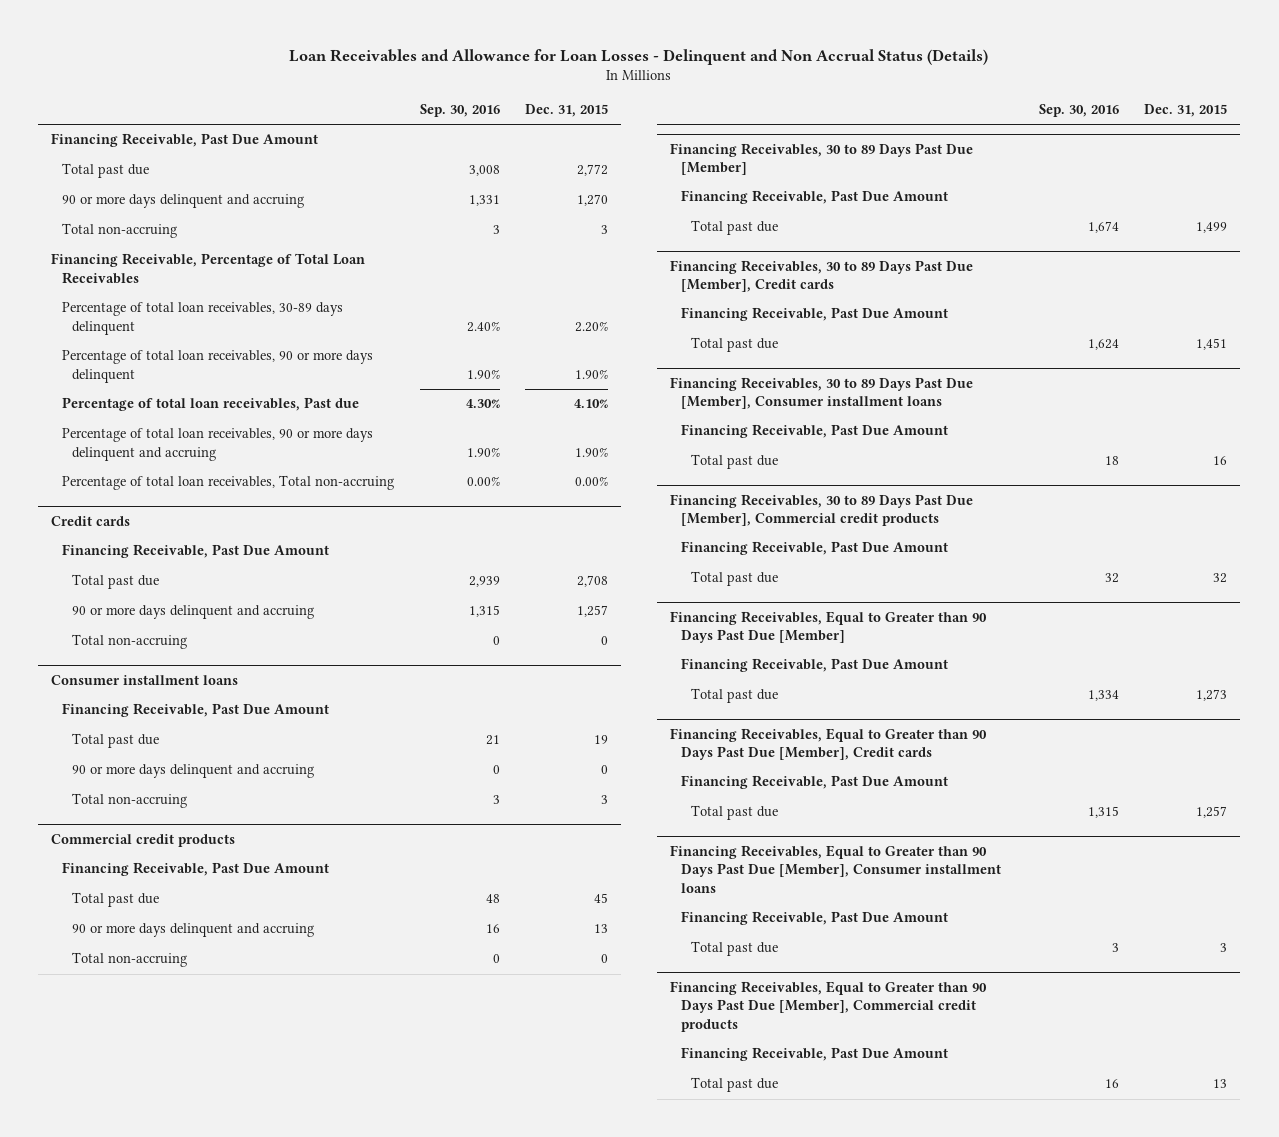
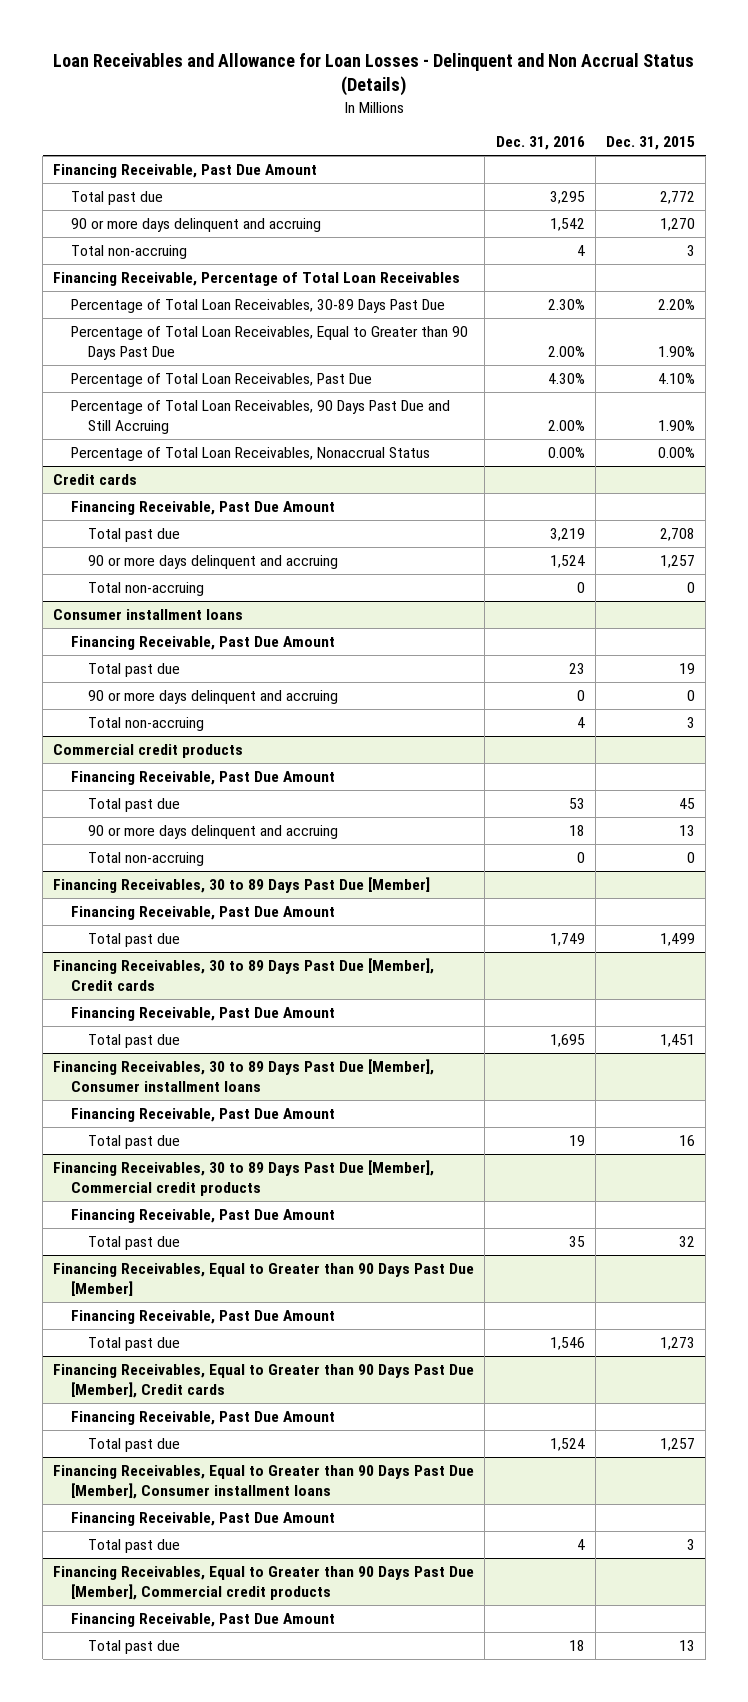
- | Sep. 30, 2016 | Dec. 31, 2015
+ | Dec. 31, 2016 | Dec. 31, 2015
- Percentage of total loan receivables, 30-89 days delinquent | 2.40% | 2.20%
- Percentage of total loan receivables, 90 or more days delinquent | 1.90% | 1.90%
- Percentage of total loan receivables, Past due | 4.30% | 4.10%
- Percentage of total loan receivables, 90 or more days delinquent and accruing | 1.90% | 1.90%
- Percentage of total loan receivables, Total non-accruing | 0.00% | 0.00%
+ Percentage of Total Loan Receivables, 30-89 Days Past Due | 2.30% | 2.20%
+ Percentage of Total Loan Receivables, Equal to Greater than 90 Days Past Due | 2.00% | 1.90%
+ Percentage of Total Loan Receivables, Past Due | 4.30% | 4.10%
+ Percentage of Total Loan Receivables, 90 Days Past Due and Still Accruing | 2.00% | 1.90%
+ Percentage of Total Loan Receivables, Nonaccrual Status | 0.00% | 0.00%

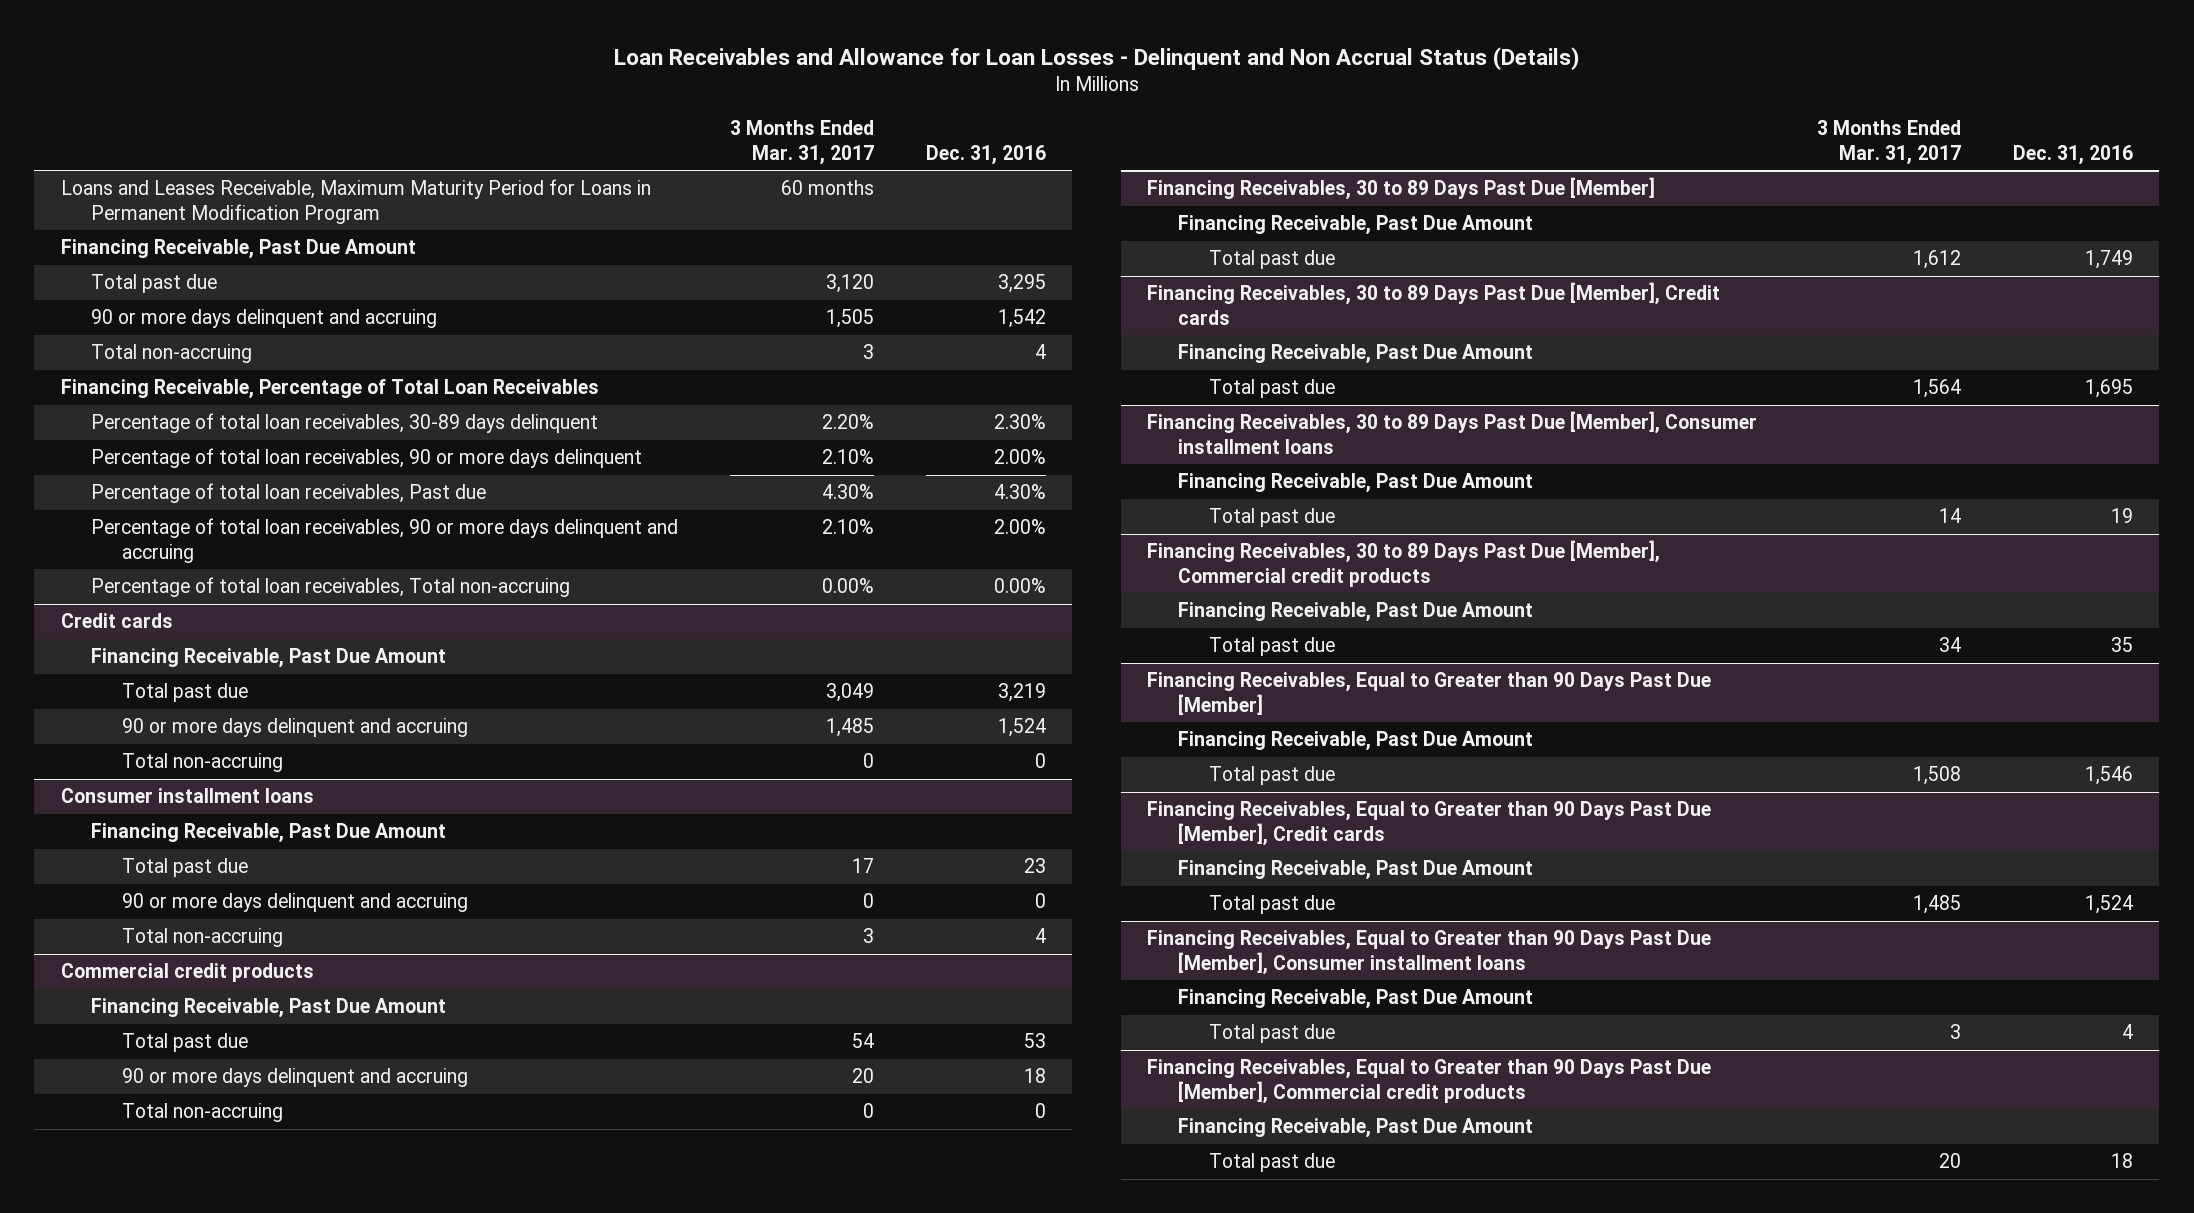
- | Dec. 31, 2016 | Dec. 31, 2015
+ | 3 Months Ended Mar. 31, 2017 | Dec. 31, 2016
+ Loans and Leases Receivable, Maximum Maturity Period for Loans in Permanent Modification Program | 60 months |
- Percentage of Total Loan Receivables, 30-89 Days Past Due | 2.30% | 2.20%
- Percentage of Total Loan Receivables, Equal to Greater than 90 Days Past Due | 2.00% | 1.90%
- Percentage of Total Loan Receivables, Past Due | 4.30% | 4.10%
- Percentage of Total Loan Receivables, 90 Days Past Due and Still Accruing | 2.00% | 1.90%
- Percentage of Total Loan Receivables, Nonaccrual Status | 0.00% | 0.00%
+ Percentage of total loan receivables, 30-89 days delinquent | 2.20% | 2.30%
+ Percentage of total loan receivables, 90 or more days delinquent | 2.10% | 2.00%
+ Percentage of total loan receivables, Past due | 4.30% | 4.30%
+ Percentage of total loan receivables, 90 or more days delinquent and accruing | 2.10% | 2.00%
+ Percentage of total loan receivables, Total non-accruing | 0.00% | 0.00%

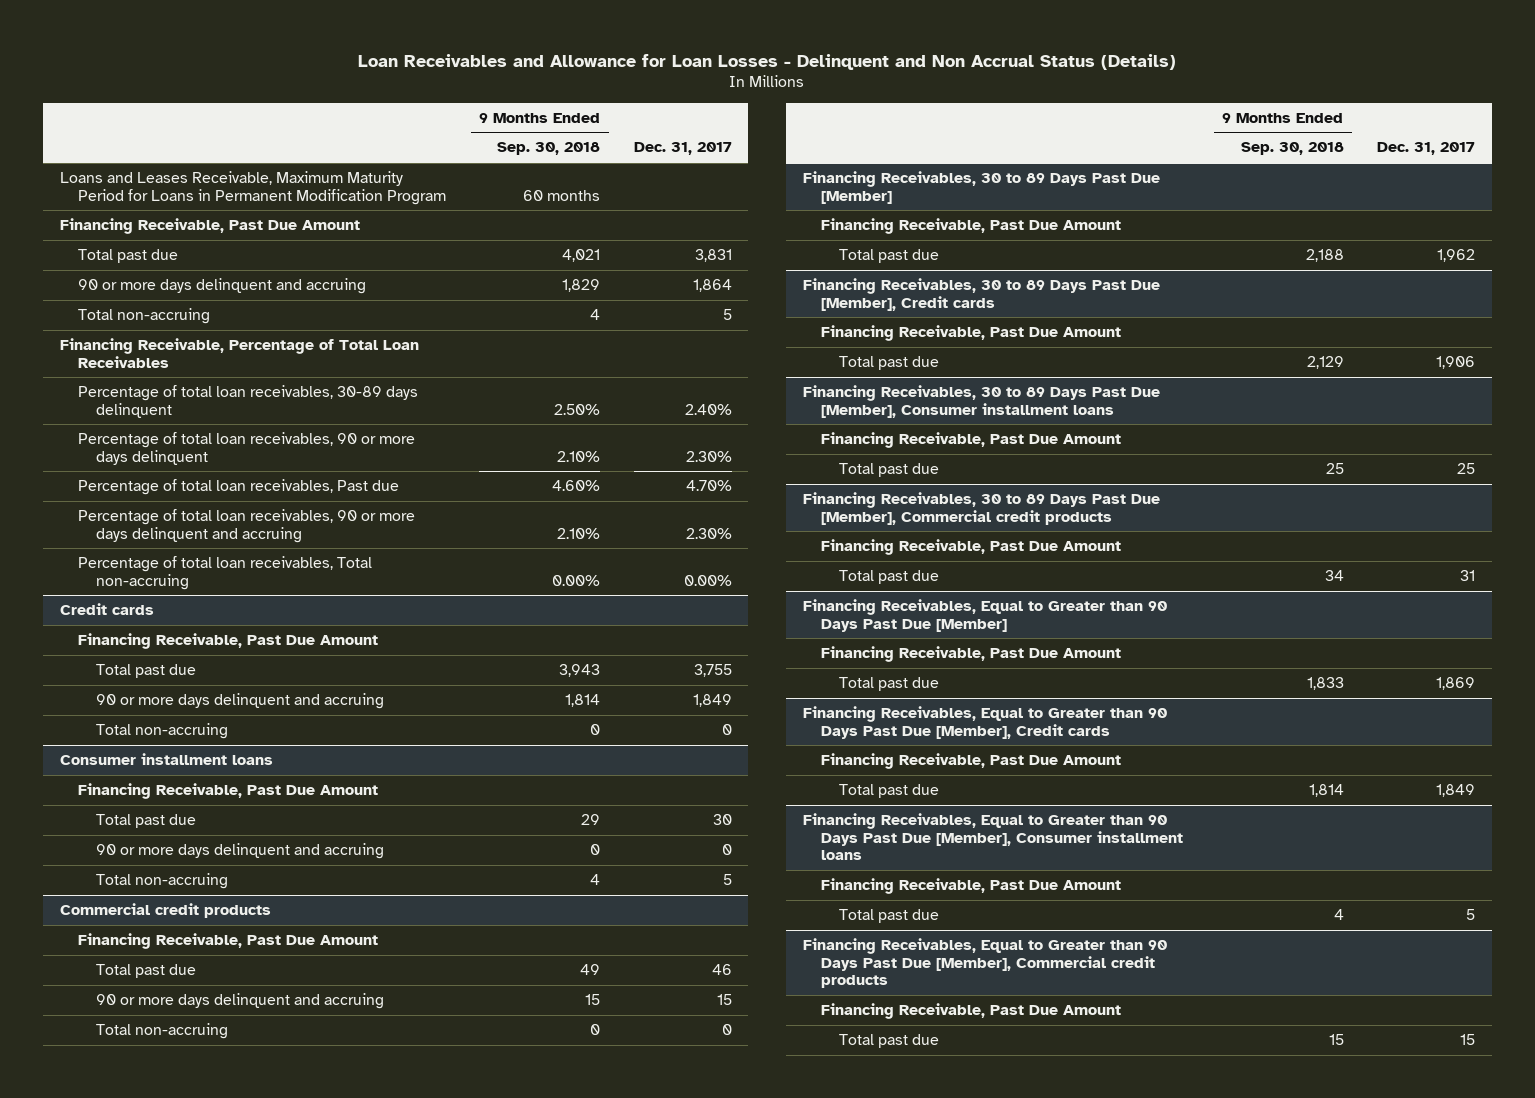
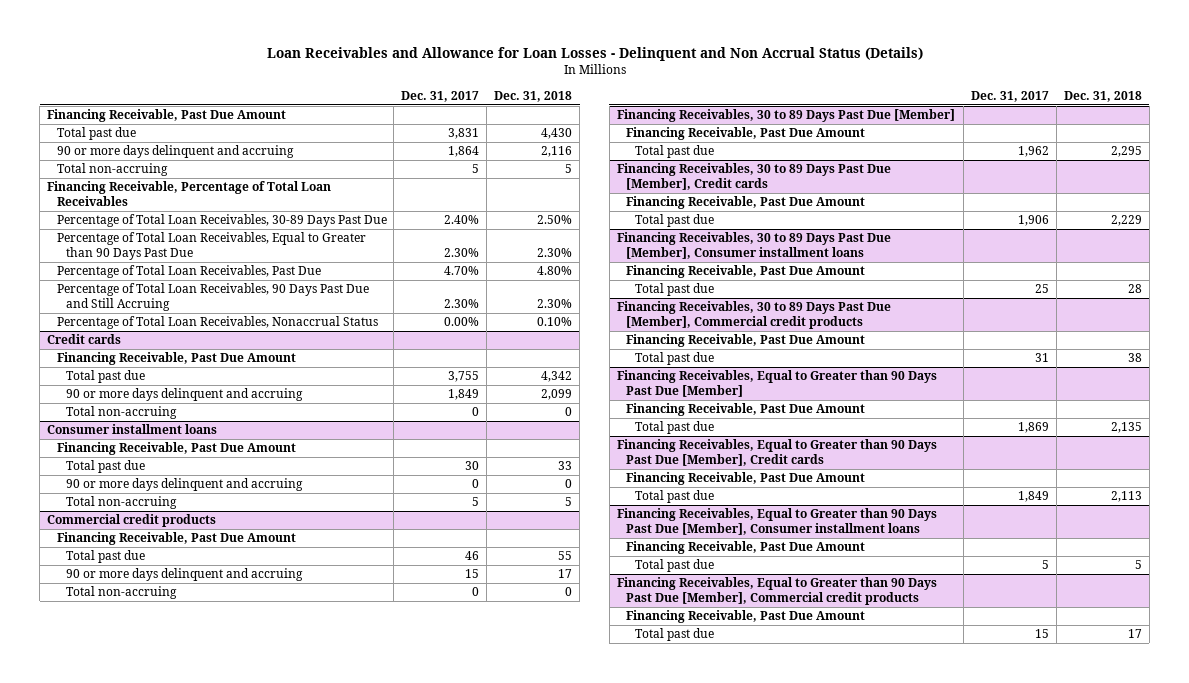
- | 9 Months Ended Sep. 30, 2018 | Dec. 31, 2017
+ | Dec. 31, 2017 | Dec. 31, 2018
- Loans and Leases Receivable, Maximum Maturity Period for Loans in Permanent Modification Program | 60 months |
- Percentage of total loan receivables, 30-89 days delinquent | 2.50% | 2.40%
- Percentage of total loan receivables, 90 or more days delinquent | 2.10% | 2.30%
- Percentage of total loan receivables, Past due | 4.60% | 4.70%
- Percentage of total loan receivables, 90 or more days delinquent and accruing | 2.10% | 2.30%
- Percentage of total loan receivables, Total non-accruing | 0.00% | 0.00%
+ Percentage of Total Loan Receivables, 30-89 Days Past Due | 2.40% | 2.50%
+ Percentage of Total Loan Receivables, Equal to Greater than 90 Days Past Due | 2.30% | 2.30%
+ Percentage of Total Loan Receivables, Past Due | 4.70% | 4.80%
+ Percentage of Total Loan Receivables, 90 Days Past Due and Still Accruing | 2.30% | 2.30%
+ Percentage of Total Loan Receivables, Nonaccrual Status | 0.00% | 0.10%

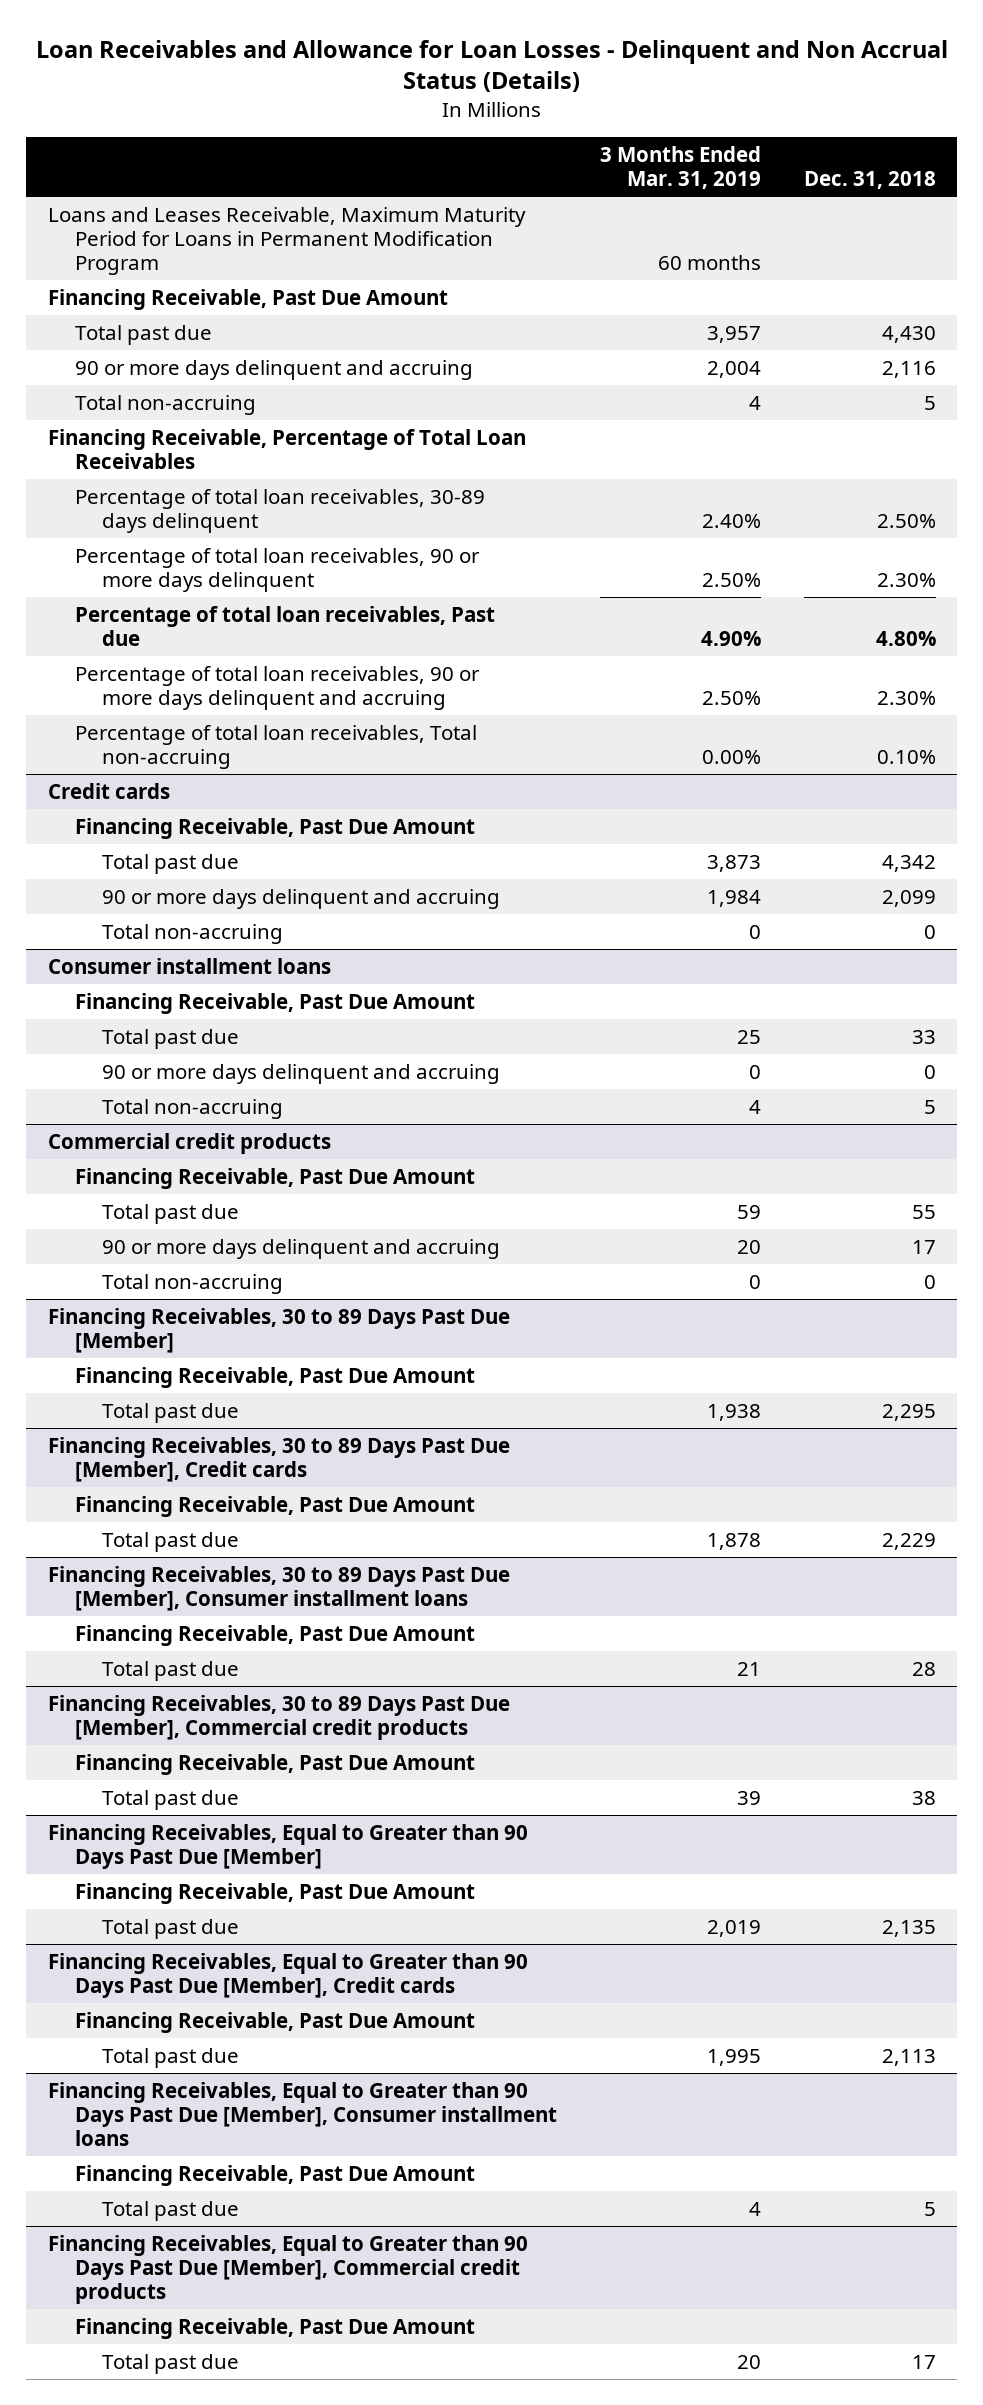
- | Dec. 31, 2017 | Dec. 31, 2018
+ | 3 Months Ended Mar. 31, 2019 | Dec. 31, 2018
+ Loans and Leases Receivable, Maximum Maturity Period for Loans in Permanent Modification Program | 60 months |
- Percentage of Total Loan Receivables, 30-89 Days Past Due | 2.40% | 2.50%
- Percentage of Total Loan Receivables, Equal to Greater than 90 Days Past Due | 2.30% | 2.30%
- Percentage of Total Loan Receivables, Past Due | 4.70% | 4.80%
- Percentage of Total Loan Receivables, 90 Days Past Due and Still Accruing | 2.30% | 2.30%
- Percentage of Total Loan Receivables, Nonaccrual Status | 0.00% | 0.10%
+ Percentage of total loan receivables, 30-89 days delinquent | 2.40% | 2.50%
+ Percentage of total loan receivables, 90 or more days delinquent | 2.50% | 2.30%
+ Percentage of total loan receivables, Past due | 4.90% | 4.80%
+ Percentage of total loan receivables, 90 or more days delinquent and accruing | 2.50% | 2.30%
+ Percentage of total loan receivables, Total non-accruing | 0.00% | 0.10%

